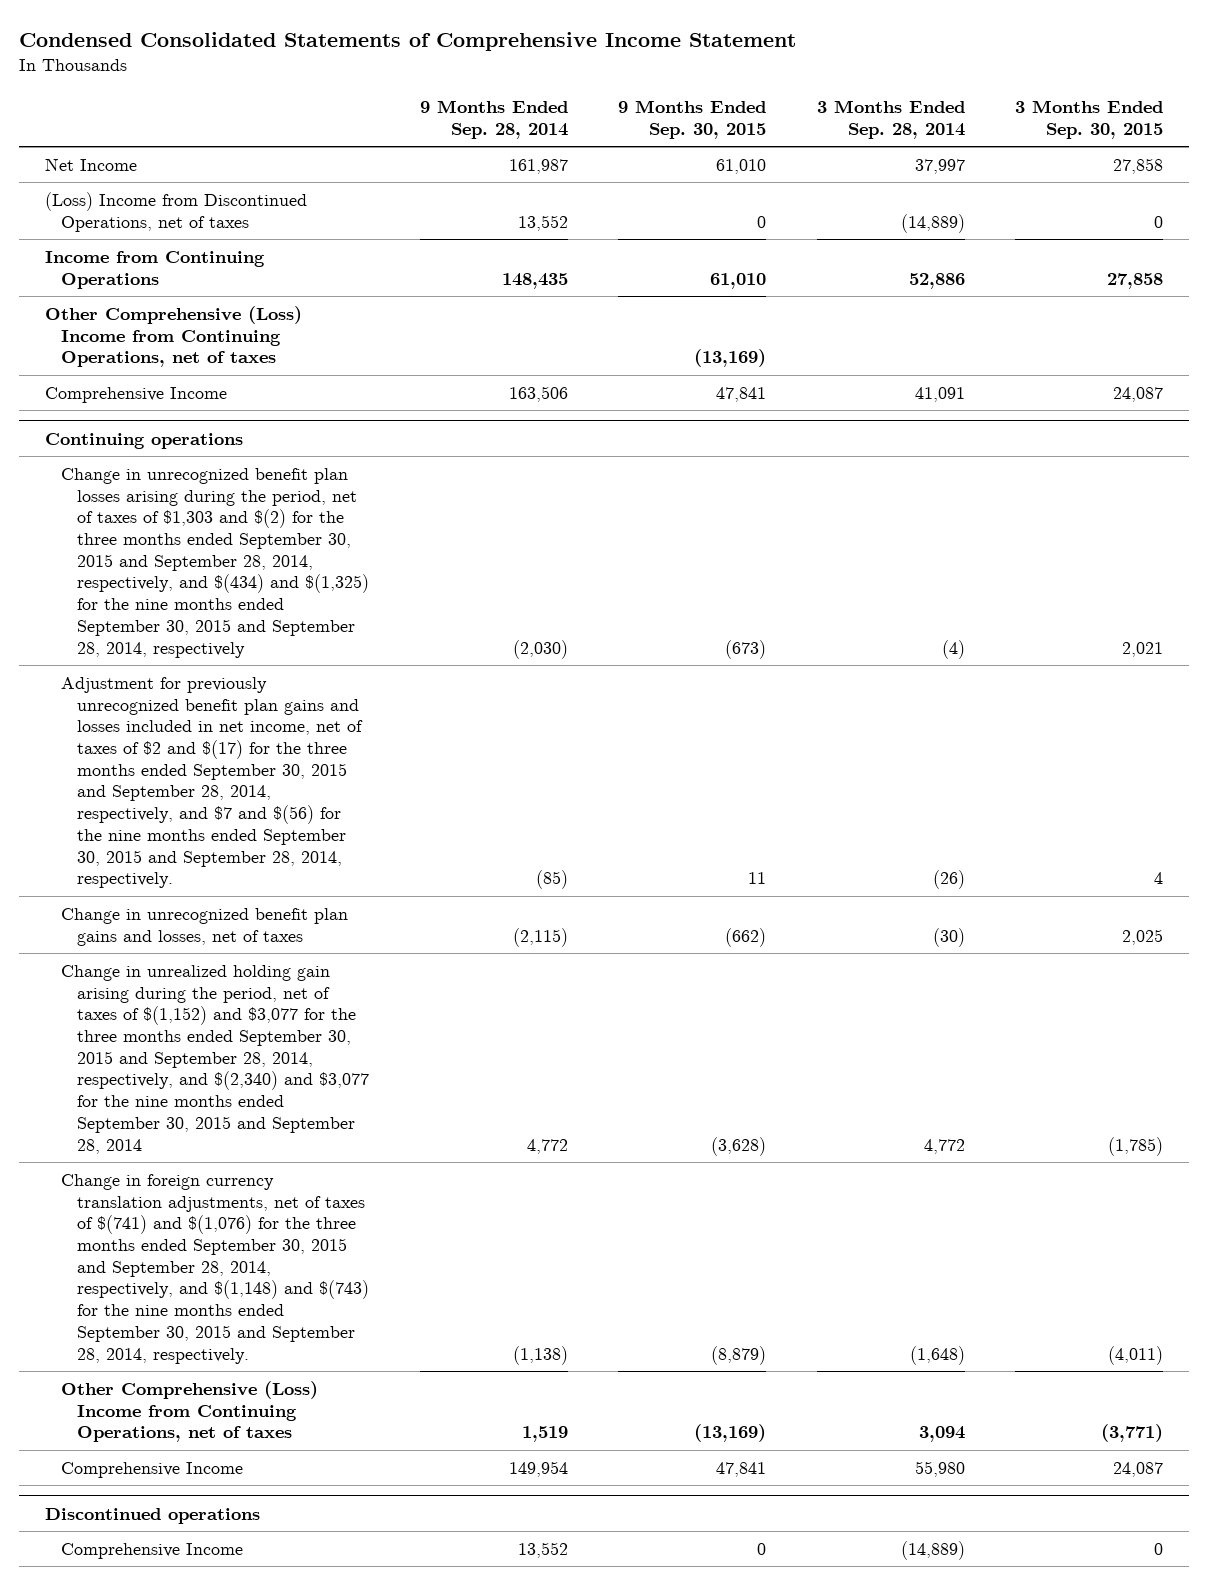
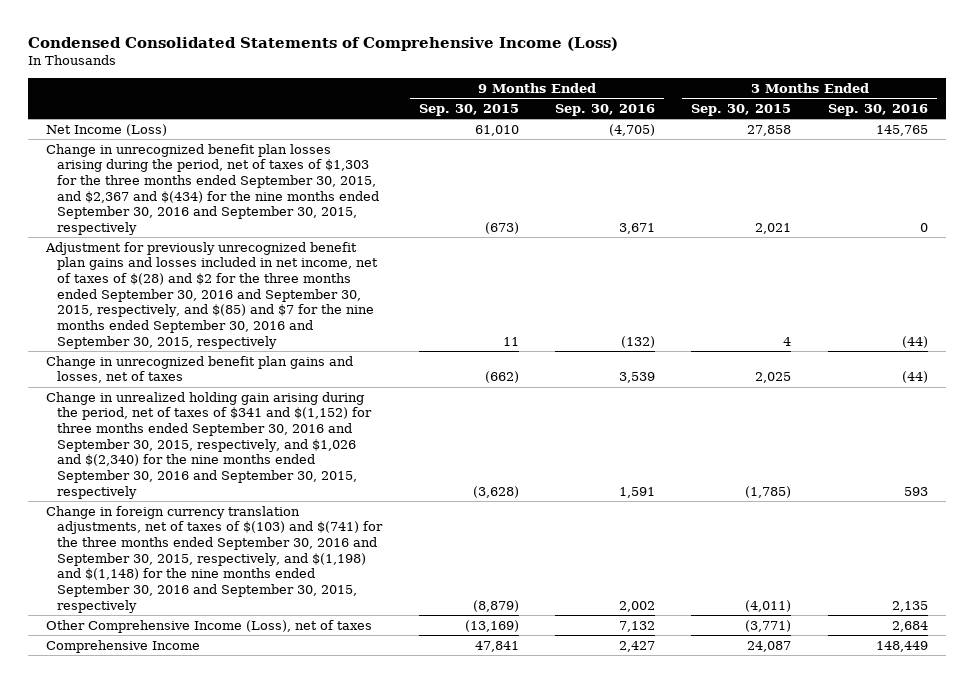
- Condensed Consolidated Statements of Comprehensive Income Statement
+ Condensed Consolidated Statements of Comprehensive Income (Loss)
- | 9 Months Ended Sep. 28, 2014 | 9 Months Ended Sep. 30, 2015 | 3 Months Ended Sep. 28, 2014 | 3 Months Ended Sep. 30, 2015
+ | 9 Months Ended Sep. 30, 2015 | 9 Months Ended Sep. 30, 2016 | 3 Months Ended Sep. 30, 2015 | 3 Months Ended Sep. 30, 2016
- Net Income | 161,987 | 61,010 | 37,997 | 27,858
- (Loss) Income from Discontinued Operations, net of taxes | 13,552 | 0 | (14,889) | 0
- Income from Continuing Operations | 148,435 | 61,010 | 52,886 | 27,858
- Other Comprehensive (Loss) Income from Continuing Operations, net of taxes | | (13,169) | |
- Comprehensive Income | 163,506 | 47,841 | 41,091 | 24,087
- Continuing operations
- Change in unrecognized benefit plan losses arising during the period, net of taxes of $1,303 and $(2) for the three months ended September 30, 2015 and September 28, 2014, respectively, and $(434) and $(1,325) for the nine months ended September 30, 2015 and September 28, 2014, respectively | (2,030) | (673) | (4) | 2,021
- Adjustment for previously unrecognized benefit plan gains and losses included in net income, net of taxes of $2 and $(17) for the three months ended September 30, 2015 and September 28, 2014, respectively, and $7 and $(56) for the nine months ended September 30, 2015 and September 28, 2014, respectively. | (85) | 11 | (26) | 4
+ Net Income (Loss) | 61,010 | (4,705) | 27,858 | 145,765
+ Change in unrecognized benefit plan losses arising during the period, net of taxes of $1,303 for the three months ended September 30, 2015, and $2,367 and $(434) for the nine months ended September 30, 2016 and September 30, 2015, respectively | (673) | 3,671 | 2,021 | 0
+ Adjustment for previously unrecognized benefit plan gains and losses included in net income, net of taxes of $(28) and $2 for the three months ended September 30, 2016 and September 30, 2015, respectively, and $(85) and $7 for the nine months ended September 30, 2016 and September 30, 2015, respectively | 11 | (132) | 4 | (44)
- Change in unrealized holding gain arising during the period, net of taxes of $(1,152) and $3,077 for the three months ended September 30, 2015 and September 28, 2014, respectively, and $(2,340) and $3,077 for the nine months ended September 30, 2015 and September 28, 2014 | 4,772 | (3,628) | 4,772 | (1,785)
- Change in foreign currency translation adjustments, net of taxes of $(741) and $(1,076) for the three months ended September 30, 2015 and September 28, 2014, respectively, and $(1,148) and $(743) for the nine months ended September 30, 2015 and September 28, 2014, respectively. | (1,138) | (8,879) | (1,648) | (4,011)
- Other Comprehensive (Loss) Income from Continuing Operations, net of taxes | 1,519 | (13,169) | 3,094 | (3,771)
+ Change in unrealized holding gain arising during the period, net of taxes of $341 and $(1,152) for three months ended September 30, 2016 and September 30, 2015, respectively, and $1,026 and $(2,340) for the nine months ended September 30, 2016 and September 30, 2015, respectively | (3,628) | 1,591 | (1,785) | 593
+ Change in foreign currency translation adjustments, net of taxes of $(103) and $(741) for the three months ended September 30, 2016 and September 30, 2015, respectively, and $(1,198) and $(1,148) for the nine months ended September 30, 2016 and September 30, 2015, respectively | (8,879) | 2,002 | (4,011) | 2,135
+ Other Comprehensive Income (Loss), net of taxes | (13,169) | 7,132 | (3,771) | 2,684
- Discontinued operations
- Comprehensive Income | 13,552 | 0 | (14,889) | 0

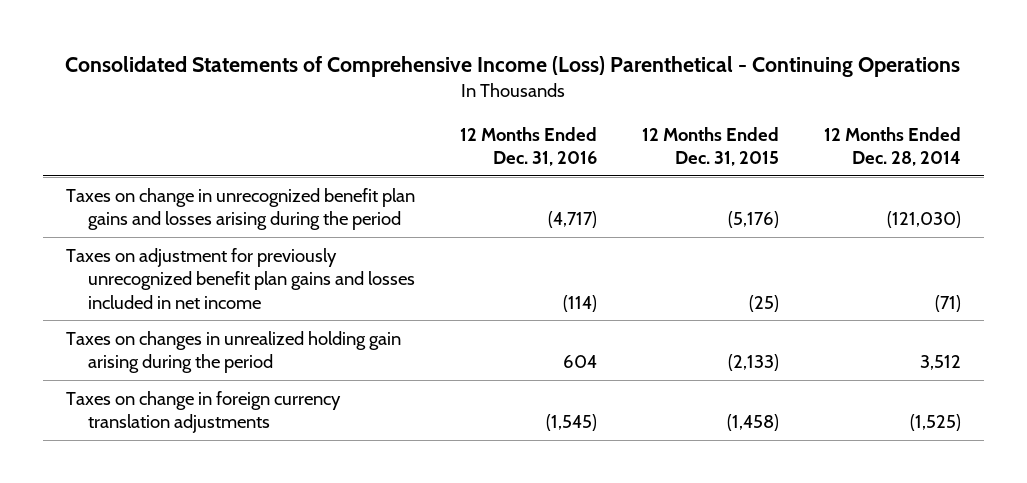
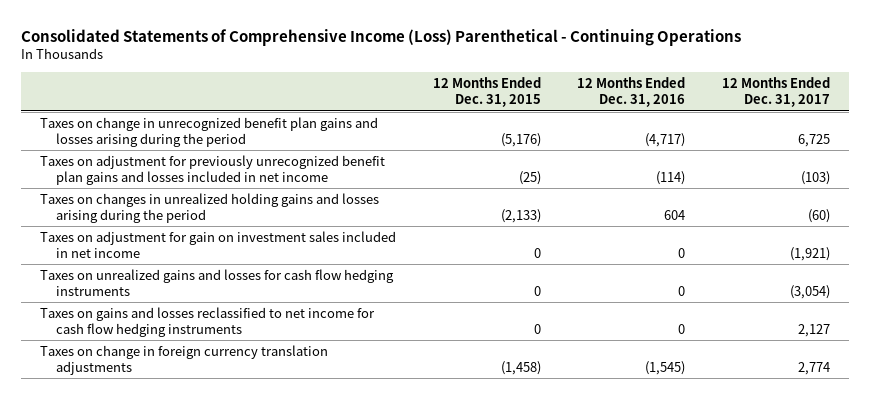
- | 12 Months Ended Dec. 31, 2016 | 12 Months Ended Dec. 31, 2015 | 12 Months Ended Dec. 28, 2014
+ | 12 Months Ended Dec. 31, 2015 | 12 Months Ended Dec. 31, 2016 | 12 Months Ended Dec. 31, 2017
- Taxes on changes in unrealized holding gain arising during the period | 604 | (2,133) | 3,512
+ Taxes on changes in unrealized holding gains and losses arising during the period | (2,133) | 604 | (60)
+ Taxes on adjustment for gain on investment sales included in net income | 0 | 0 | (1,921)
+ Taxes on unrealized gains and losses for cash flow hedging instruments | 0 | 0 | (3,054)
+ Taxes on gains and losses reclassified to net income for cash flow hedging instruments | 0 | 0 | 2,127

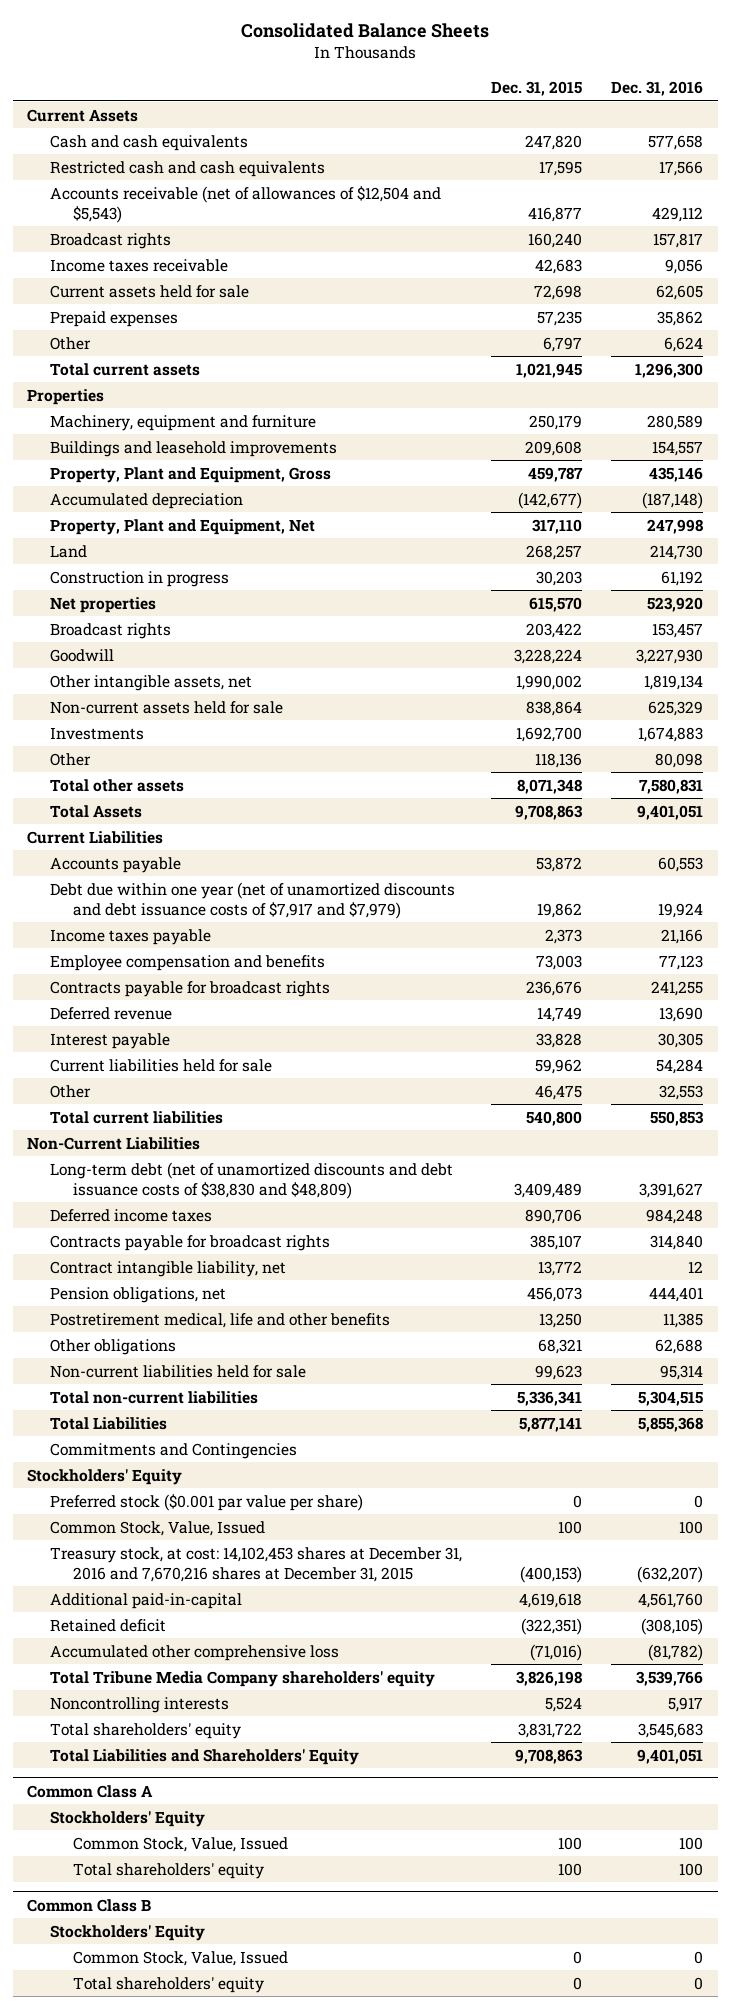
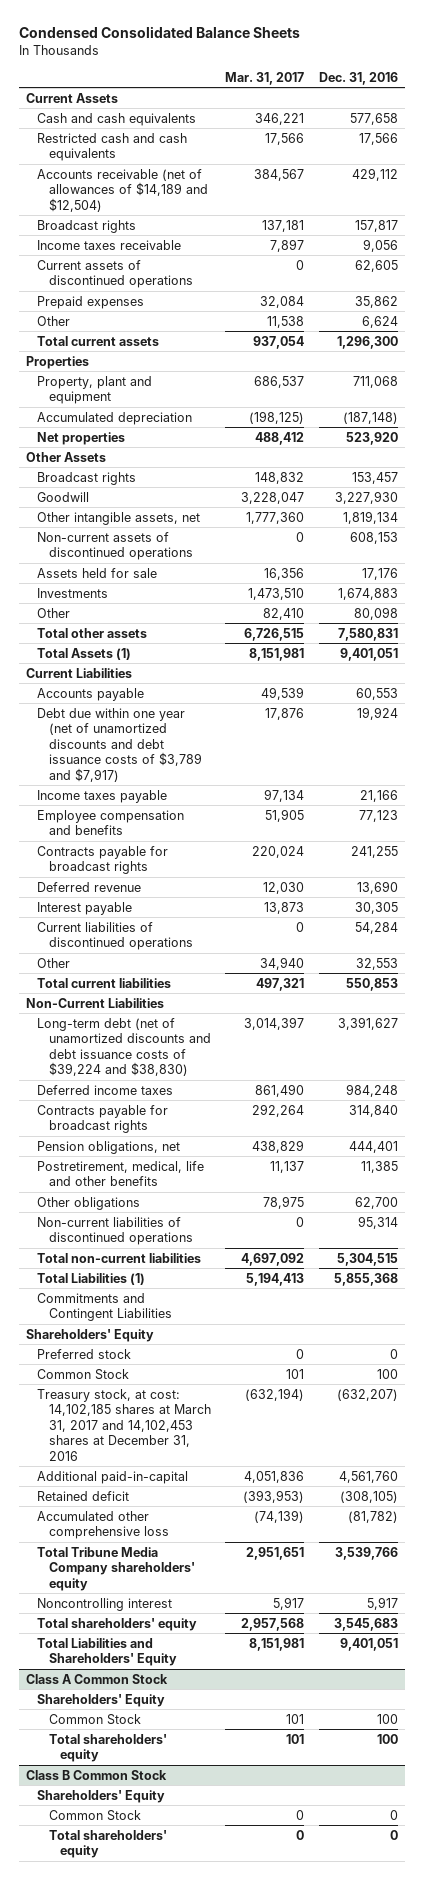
- Consolidated Balance Sheets
+ Condensed Consolidated Balance Sheets
- | Dec. 31, 2015 | Dec. 31, 2016
+ | Mar. 31, 2017 | Dec. 31, 2016
- Accounts receivable (net of allowances of $12,504 and $5,543) | 416,877 | 429,112
+ Accounts receivable (net of allowances of $14,189 and $12,504) | 384,567 | 429,112
- Current assets held for sale | 72,698 | 62,605
+ Current assets of discontinued operations | 0 | 62,605
- Machinery, equipment and furniture | 250,179 | 280,589
- Buildings and leasehold improvements | 209,608 | 154,557
- Property, Plant and Equipment, Gross | 459,787 | 435,146
+ Property, plant and equipment | 686,537 | 711,068
- Property, Plant and Equipment, Net | 317,110 | 247,998
- Land | 268,257 | 214,730
- Construction in progress | 30,203 | 61,192
+ Other Assets
- Non-current assets held for sale | 838,864 | 625,329
+ Non-current assets of discontinued operations | 0 | 608,153
+ Assets held for sale | 16,356 | 17,176
- Total Assets | 9,708,863 | 9,401,051
+ Total Assets (1) | 8,151,981 | 9,401,051
- Debt due within one year (net of unamortized discounts and debt issuance costs of $7,917 and $7,979) | 19,862 | 19,924
+ Debt due within one year (net of unamortized discounts and debt issuance costs of $3,789 and $7,917) | 17,876 | 19,924
- Current liabilities held for sale | 59,962 | 54,284
+ Current liabilities of discontinued operations | 0 | 54,284
- Long-term debt (net of unamortized discounts and debt issuance costs of $38,830 and $48,809) | 3,409,489 | 3,391,627
+ Long-term debt (net of unamortized discounts and debt issuance costs of $39,224 and $38,830) | 3,014,397 | 3,391,627
- Contract intangible liability, net | 13,772 | 12
- Postretirement medical, life and other benefits | 13,250 | 11,385
- Other obligations | 68,321 | 62,688
- Non-current liabilities held for sale | 99,623 | 95,314
+ Postretirement, medical, life and other benefits | 11,137 | 11,385
+ Other obligations | 78,975 | 62,700
+ Non-current liabilities of discontinued operations | 0 | 95,314
- Total Liabilities | 5,877,141 | 5,855,368
- Commitments and Contingencies
- Stockholders' Equity
- Preferred stock ($0.001 par value per share) | 0 | 0
- Common Stock, Value, Issued | 100 | 100
- Treasury stock, at cost: 14,102,453 shares at December 31, 2016 and 7,670,216 shares at December 31, 2015 | (400,153) | (632,207)
+ Total Liabilities (1) | 5,194,413 | 5,855,368
+ Commitments and Contingent Liabilities
+ Shareholders' Equity
+ Preferred stock | 0 | 0
+ Common Stock | 101 | 100
+ Treasury stock, at cost: 14,102,185 shares at March 31, 2017 and 14,102,453 shares at December 31, 2016 | (632,194) | (632,207)
- Noncontrolling interests | 5,524 | 5,917
+ Noncontrolling interest | 5,917 | 5,917
- Common Class A
- Stockholders' Equity
- Common Stock, Value, Issued | 100 | 100
+ Class A Common Stock
+ Shareholders' Equity
+ Common Stock | 101 | 100
- Common Class B
- Stockholders' Equity
- Common Stock, Value, Issued | 0 | 0
+ Class B Common Stock
+ Shareholders' Equity
+ Common Stock | 0 | 0

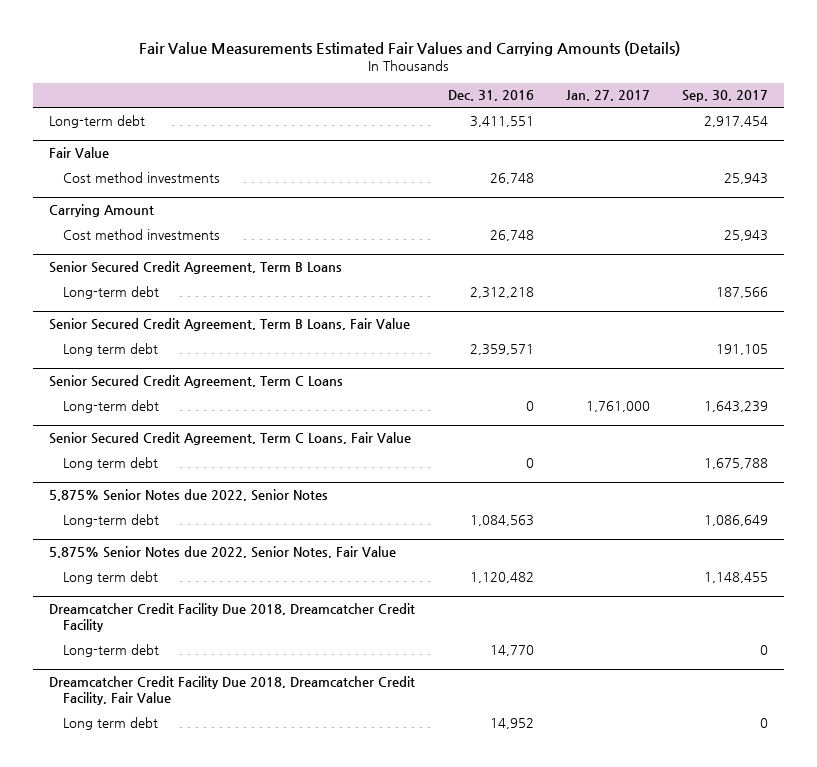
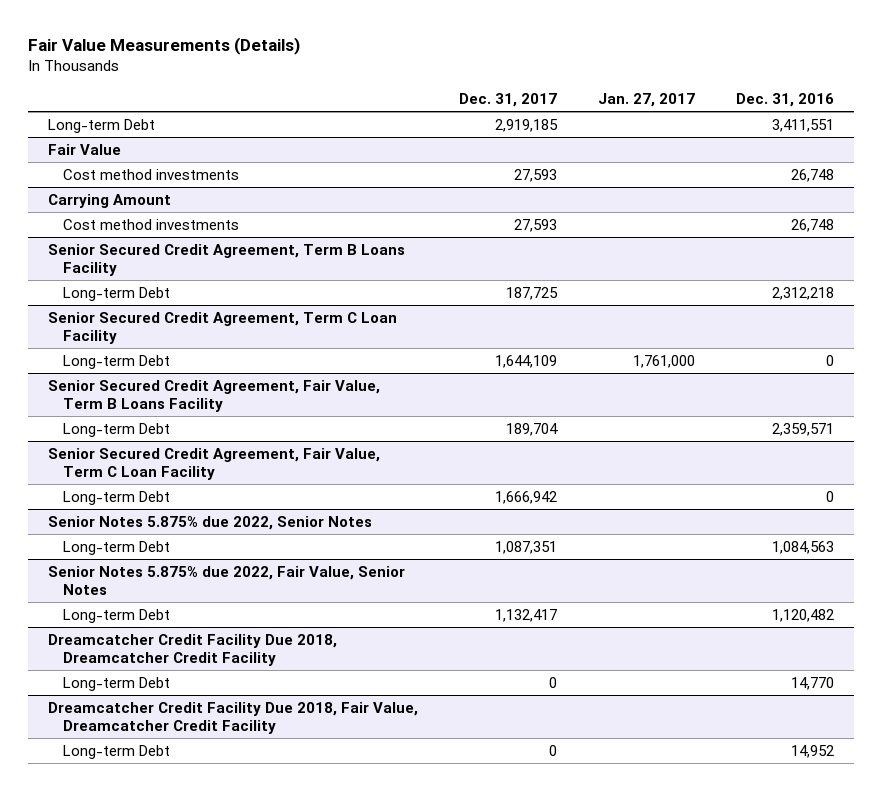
- Fair Value Measurements Estimated Fair Values and Carrying Amounts (Details)
+ Fair Value Measurements (Details)
- | Dec. 31, 2016 | Jan. 27, 2017 | Sep. 30, 2017
+ | Dec. 31, 2017 | Jan. 27, 2017 | Dec. 31, 2016
- Long-term debt | 3,411,551 | | 2,917,454
+ Long-term Debt | 2,919,185 | | 3,411,551
- Senior Secured Credit Agreement, Term B Loans
- Long-term debt | 2,312,218 | | 187,566
- Senior Secured Credit Agreement, Term B Loans, Fair Value
- Long term debt | 2,359,571 | | 191,105
- Senior Secured Credit Agreement, Term C Loans
- Long-term debt | 0 | 1,761,000 | 1,643,239
- Senior Secured Credit Agreement, Term C Loans, Fair Value
- Long term debt | 0 | | 1,675,788
- 5.875% Senior Notes due 2022, Senior Notes
- Long-term debt | 1,084,563 | | 1,086,649
- 5.875% Senior Notes due 2022, Senior Notes, Fair Value
- Long term debt | 1,120,482 | | 1,148,455
+ Senior Secured Credit Agreement, Term B Loans Facility
+ Long-term Debt | 187,725 | | 2,312,218
+ Senior Secured Credit Agreement, Term C Loan Facility
+ Long-term Debt | 1,644,109 | 1,761,000 | 0
+ Senior Secured Credit Agreement, Fair Value, Term B Loans Facility
+ Long-term Debt | 189,704 | | 2,359,571
+ Senior Secured Credit Agreement, Fair Value, Term C Loan Facility
+ Long-term Debt | 1,666,942 | | 0
+ Senior Notes 5.875% due 2022, Senior Notes
+ Long-term Debt | 1,087,351 | | 1,084,563
+ Senior Notes 5.875% due 2022, Fair Value, Senior Notes
+ Long-term Debt | 1,132,417 | | 1,120,482
@ Dreamcatcher Credit Facility Due 2018, Dreamcatcher Credit Facility
- Long-term debt | 14,770 | | 0
- Dreamcatcher Credit Facility Due 2018, Dreamcatcher Credit Facility, Fair Value
- Long term debt | 14,952 | | 0
@ Dreamcatcher Credit Facility Due 2018, Dreamcatcher Credit Facility
+ Long-term Debt | 0 | | 14,770
+ Dreamcatcher Credit Facility Due 2018, Fair Value, Dreamcatcher Credit Facility
+ Long-term Debt | 0 | | 14,952

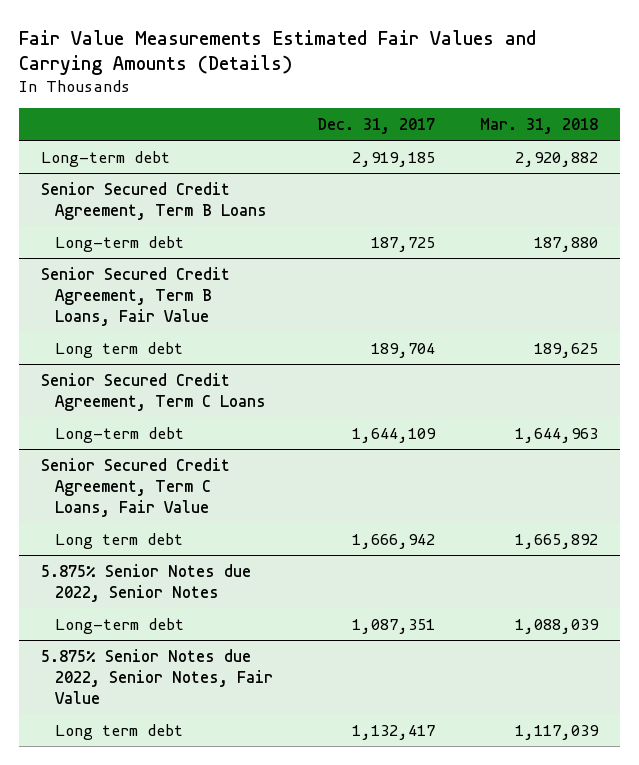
- Fair Value Measurements (Details)
+ Fair Value Measurements Estimated Fair Values and Carrying Amounts (Details)
- | Dec. 31, 2017 | Jan. 27, 2017 | Dec. 31, 2016
+ | Dec. 31, 2017 | Mar. 31, 2018
- Long-term Debt | 2,919,185 | | 3,411,551
- Fair Value
- Cost method investments | 27,593 | | 26,748
- Carrying Amount
- Cost method investments | 27,593 | | 26,748
- Senior Secured Credit Agreement, Term B Loans Facility
- Long-term Debt | 187,725 | | 2,312,218
- Senior Secured Credit Agreement, Term C Loan Facility
- Long-term Debt | 1,644,109 | 1,761,000 | 0
- Senior Secured Credit Agreement, Fair Value, Term B Loans Facility
- Long-term Debt | 189,704 | | 2,359,571
- Senior Secured Credit Agreement, Fair Value, Term C Loan Facility
- Long-term Debt | 1,666,942 | | 0
- Senior Notes 5.875% due 2022, Senior Notes
- Long-term Debt | 1,087,351 | | 1,084,563
- Senior Notes 5.875% due 2022, Fair Value, Senior Notes
- Long-term Debt | 1,132,417 | | 1,120,482
- Dreamcatcher Credit Facility Due 2018, Dreamcatcher Credit Facility
- Long-term Debt | 0 | | 14,770
- Dreamcatcher Credit Facility Due 2018, Fair Value, Dreamcatcher Credit Facility
- Long-term Debt | 0 | | 14,952
+ Long-term debt | 2,919,185 | 2,920,882
+ Senior Secured Credit Agreement, Term B Loans
+ Long-term debt | 187,725 | 187,880
+ Senior Secured Credit Agreement, Term B Loans, Fair Value
+ Long term debt | 189,704 | 189,625
+ Senior Secured Credit Agreement, Term C Loans
+ Long-term debt | 1,644,109 | 1,644,963
+ Senior Secured Credit Agreement, Term C Loans, Fair Value
+ Long term debt | 1,666,942 | 1,665,892
+ 5.875% Senior Notes due 2022, Senior Notes
+ Long-term debt | 1,087,351 | 1,088,039
+ 5.875% Senior Notes due 2022, Senior Notes, Fair Value
+ Long term debt | 1,132,417 | 1,117,039

